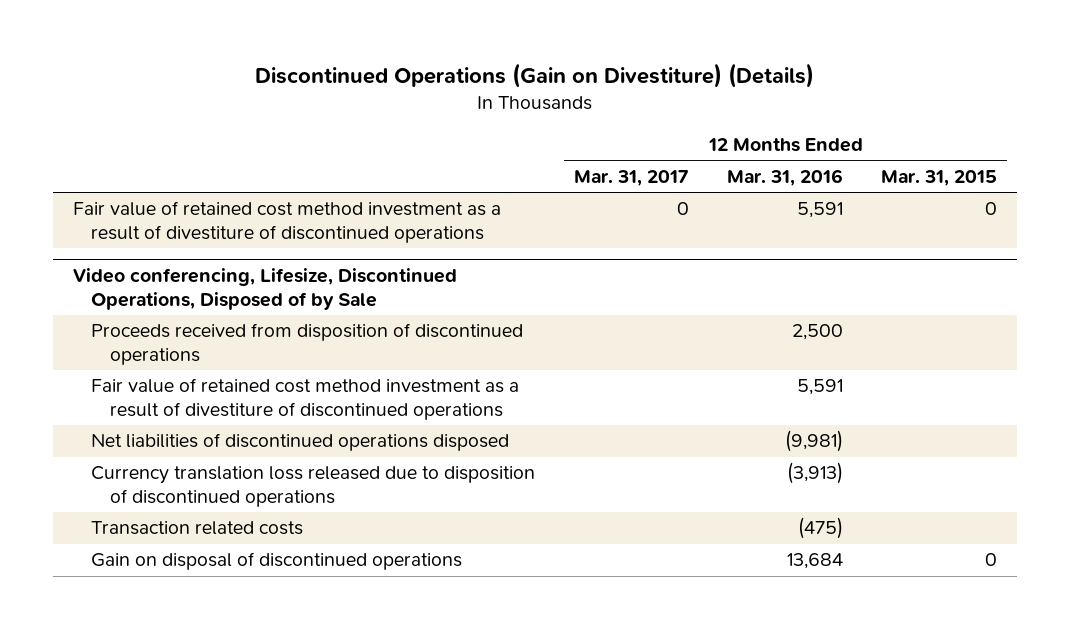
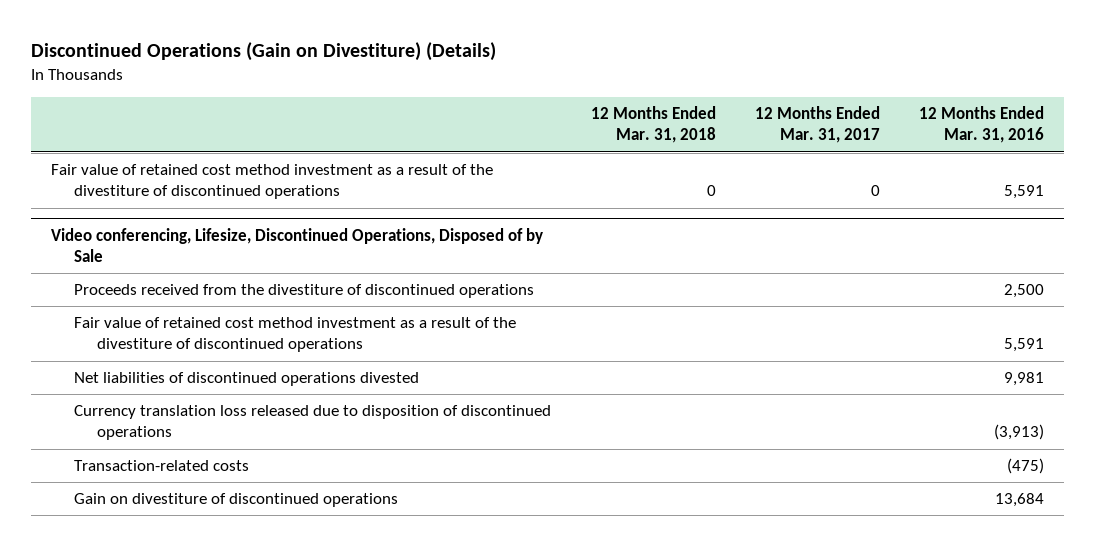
- | 12 Months Ended Mar. 31, 2017 | 12 Months Ended Mar. 31, 2016 | 12 Months Ended Mar. 31, 2015
+ | 12 Months Ended Mar. 31, 2018 | 12 Months Ended Mar. 31, 2017 | 12 Months Ended Mar. 31, 2016
- Fair value of retained cost method investment as a result of divestiture of discontinued operations | 0 | 5,591 | 0
+ Fair value of retained cost method investment as a result of the divestiture of discontinued operations | 0 | 0 | 5,591
@ Video conferencing, Lifesize, Discontinued Operations, Disposed of by Sale
- Proceeds received from disposition of discontinued operations | | 2,500 |
- Fair value of retained cost method investment as a result of divestiture of discontinued operations | | 5,591 |
- Net liabilities of discontinued operations disposed | | (9,981) |
+ Proceeds received from the divestiture of discontinued operations | | | 2,500
+ Fair value of retained cost method investment as a result of the divestiture of discontinued operations | | | 5,591
+ Net liabilities of discontinued operations divested | | | 9,981
- Transaction related costs | | (475) |
- Gain on disposal of discontinued operations | | 13,684 | 0
+ Transaction-related costs | | | (475)
+ Gain on divestiture of discontinued operations | | | 13,684

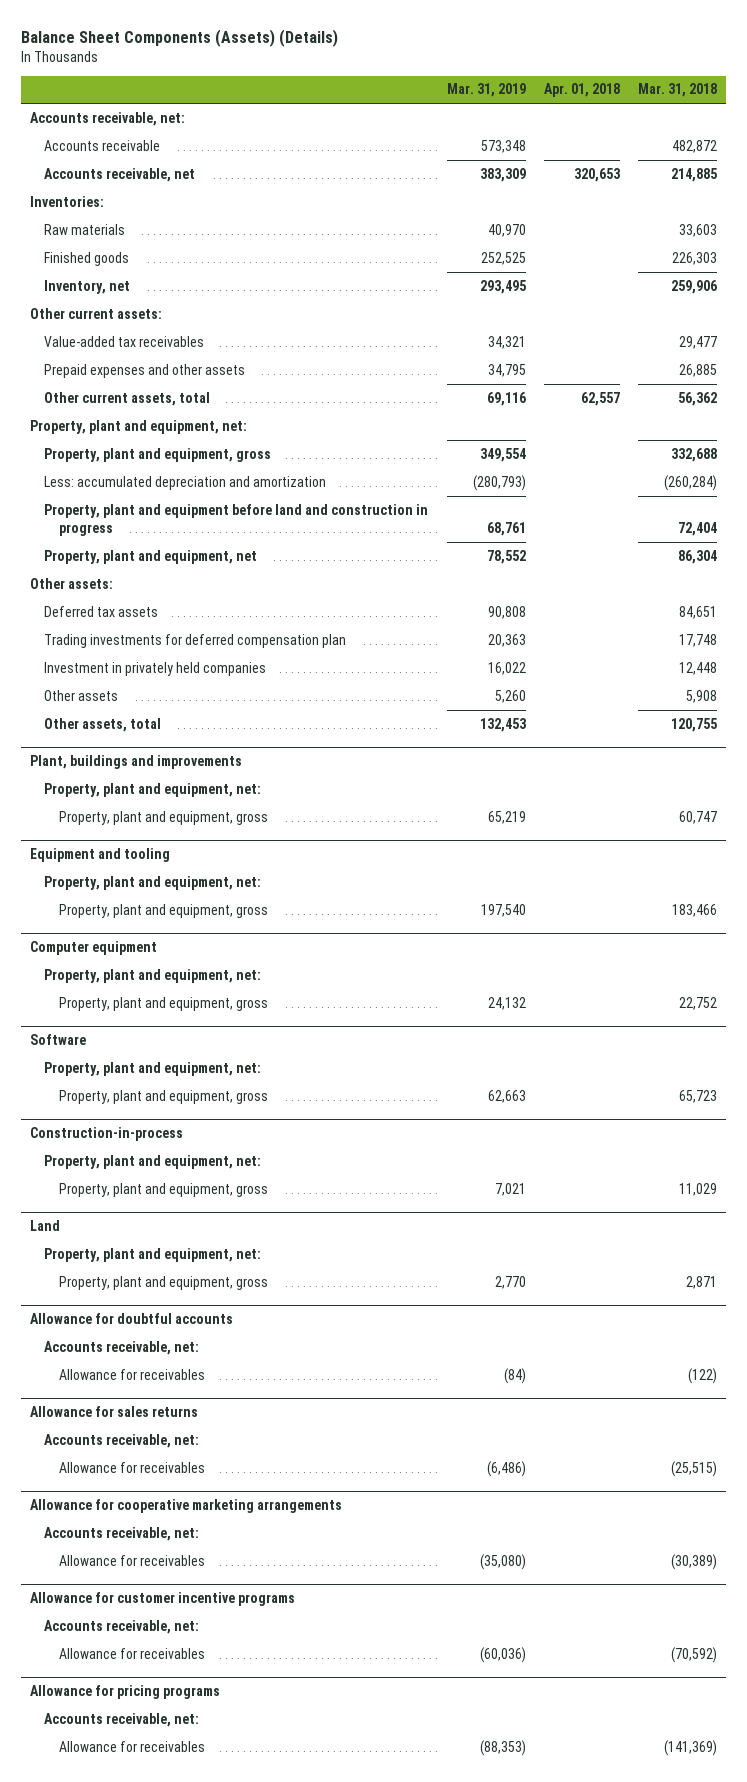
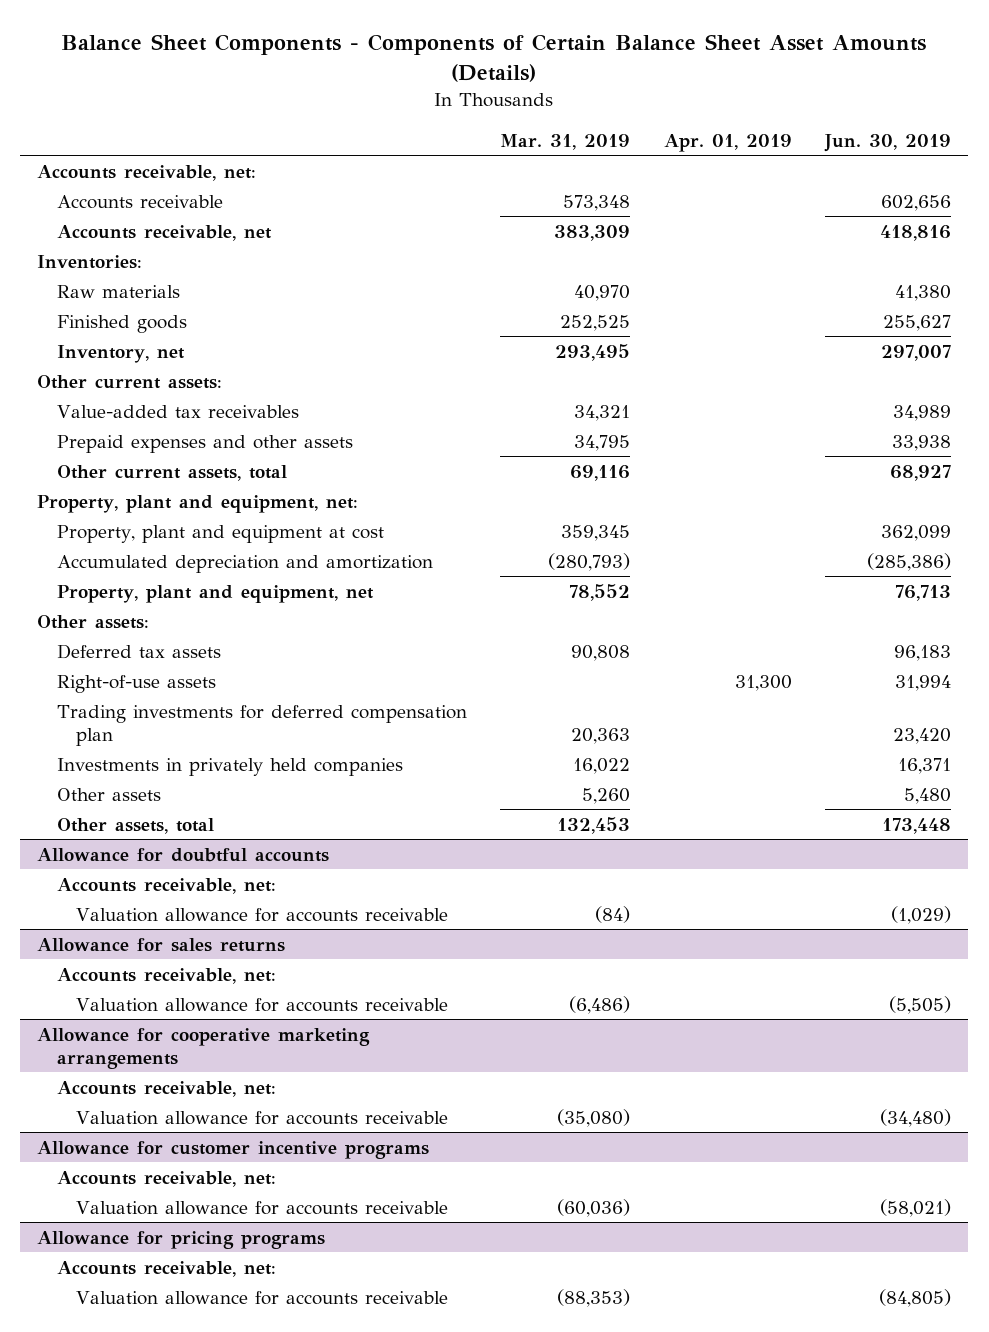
- Balance Sheet Components (Assets) (Details)
+ Balance Sheet Components - Components of Certain Balance Sheet Asset Amounts (Details)
- | Mar. 31, 2019 | Apr. 01, 2018 | Mar. 31, 2018
+ | Mar. 31, 2019 | Apr. 01, 2019 | Jun. 30, 2019
- Property, plant and equipment, gross | 349,554 | | 332,688
- Less: accumulated depreciation and amortization | (280,793) | | (260,284)
- Property, plant and equipment before land and construction in progress | 68,761 | | 72,404
+ Property, plant and equipment at cost | 359,345 | | 362,099
+ Accumulated depreciation and amortization | (280,793) | | (285,386)
+ Right-of-use assets | | 31,300 | 31,994
- Investment in privately held companies | 16,022 | | 12,448
+ Investments in privately held companies | 16,022 | | 16,371
- Plant, buildings and improvements
- Property, plant and equipment, net:
- Property, plant and equipment, gross | 65,219 | | 60,747
- Equipment and tooling
- Property, plant and equipment, net:
- Property, plant and equipment, gross | 197,540 | | 183,466
- Computer equipment
- Property, plant and equipment, net:
- Property, plant and equipment, gross | 24,132 | | 22,752
- Software
- Property, plant and equipment, net:
- Property, plant and equipment, gross | 62,663 | | 65,723
- Construction-in-process
- Property, plant and equipment, net:
- Property, plant and equipment, gross | 7,021 | | 11,029
- Land
- Property, plant and equipment, net:
- Property, plant and equipment, gross | 2,770 | | 2,871
@ Allowance for doubtful accounts
- Allowance for receivables | (84) | | (122)
+ Valuation allowance for accounts receivable | (84) | | (1,029)
@ Allowance for sales returns
- Allowance for receivables | (6,486) | | (25,515)
+ Valuation allowance for accounts receivable | (6,486) | | (5,505)
@ Allowance for cooperative marketing arrangements
- Allowance for receivables | (35,080) | | (30,389)
+ Valuation allowance for accounts receivable | (35,080) | | (34,480)
@ Allowance for customer incentive programs
- Allowance for receivables | (60,036) | | (70,592)
+ Valuation allowance for accounts receivable | (60,036) | | (58,021)
@ Allowance for pricing programs
- Allowance for receivables | (88,353) | | (141,369)
+ Valuation allowance for accounts receivable | (88,353) | | (84,805)

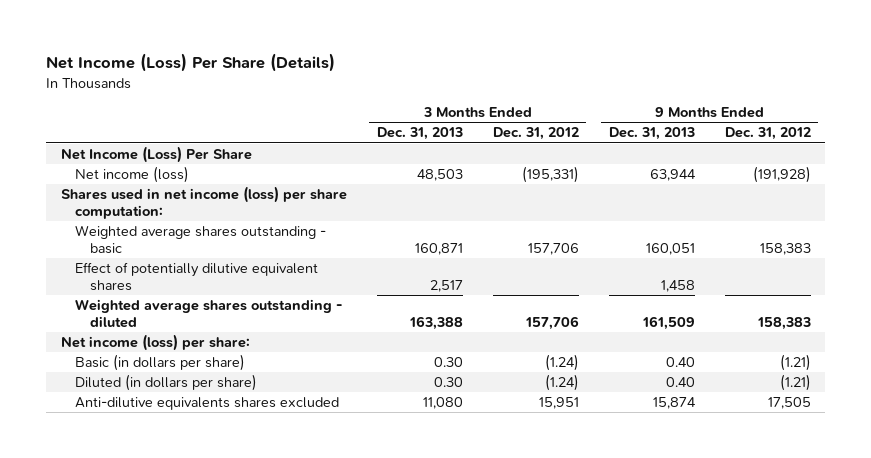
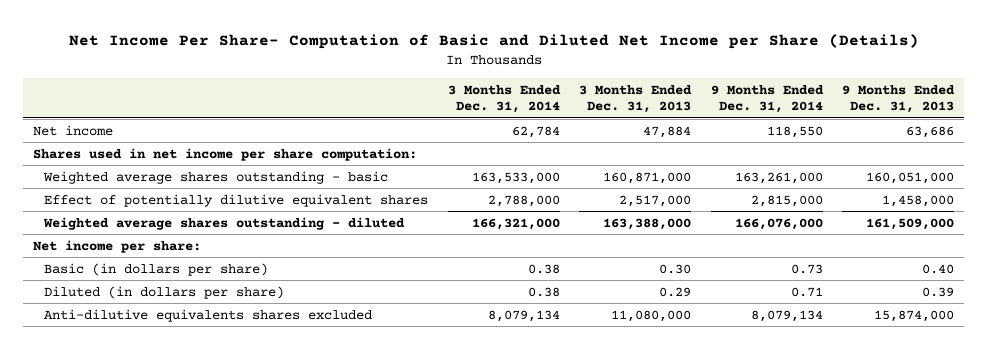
- Net Income (Loss) Per Share (Details)
+ Net Income Per Share- Computation of Basic and Diluted Net Income per Share (Details)
- | 3 Months Ended Dec. 31, 2013 | 3 Months Ended Dec. 31, 2012 | 9 Months Ended Dec. 31, 2013 | 9 Months Ended Dec. 31, 2012
+ | 3 Months Ended Dec. 31, 2014 | 3 Months Ended Dec. 31, 2013 | 9 Months Ended Dec. 31, 2014 | 9 Months Ended Dec. 31, 2013
- Net Income (Loss) Per Share
- Net income (loss) | 48,503 | (195,331) | 63,944 | (191,928)
- Shares used in net income (loss) per share computation:
- Weighted average shares outstanding - basic | 160,871 | 157,706 | 160,051 | 158,383
- Effect of potentially dilutive equivalent shares | 2,517 | | 1,458 |
- Weighted average shares outstanding - diluted | 163,388 | 157,706 | 161,509 | 158,383
- Net income (loss) per share:
+ Net income | 62,784 | 47,884 | 118,550 | 63,686
+ Shares used in net income per share computation:
+ Weighted average shares outstanding - basic | 163,533,000 | 160,871,000 | 163,261,000 | 160,051,000
+ Effect of potentially dilutive equivalent shares | 2,788,000 | 2,517,000 | 2,815,000 | 1,458,000
+ Weighted average shares outstanding - diluted | 166,321,000 | 163,388,000 | 166,076,000 | 161,509,000
+ Net income per share:
- Diluted (in dollars per share) | 0.30 | (1.24) | 0.40 | (1.21)
- Anti-dilutive equivalents shares excluded | 11,080 | 15,951 | 15,874 | 17,505
+ Diluted (in dollars per share) | 0.38 | 0.29 | 0.71 | 0.39
+ Anti-dilutive equivalents shares excluded | 8,079,134 | 11,080,000 | 8,079,134 | 15,874,000

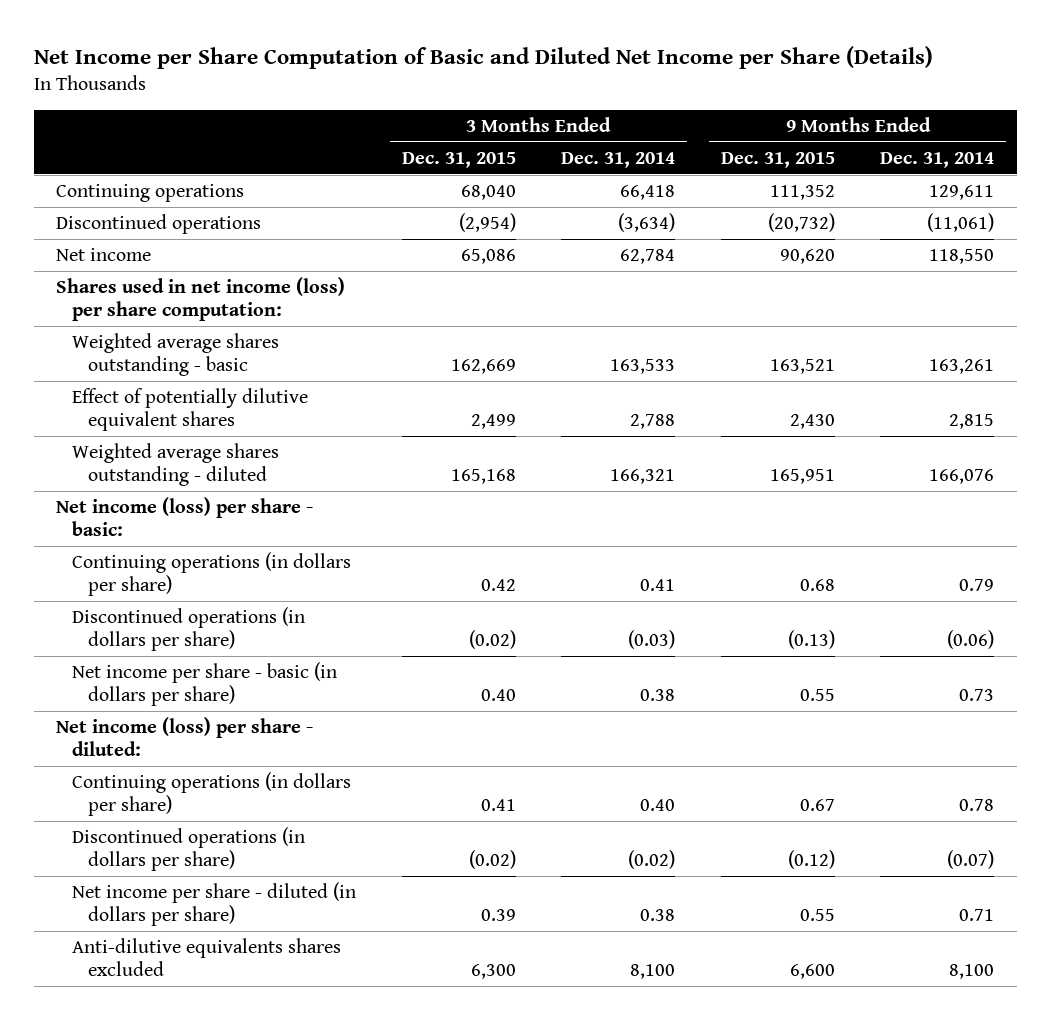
- Net Income Per Share- Computation of Basic and Diluted Net Income per Share (Details)
+ Net Income per Share Computation of Basic and Diluted Net Income per Share (Details)
- | 3 Months Ended Dec. 31, 2014 | 3 Months Ended Dec. 31, 2013 | 9 Months Ended Dec. 31, 2014 | 9 Months Ended Dec. 31, 2013
+ | 3 Months Ended Dec. 31, 2015 | 3 Months Ended Dec. 31, 2014 | 9 Months Ended Dec. 31, 2015 | 9 Months Ended Dec. 31, 2014
+ Continuing operations | 68,040 | 66,418 | 111,352 | 129,611
+ Discontinued operations | (2,954) | (3,634) | (20,732) | (11,061)
- Shares used in net income per share computation:
- Weighted average shares outstanding - basic | 163,533,000 | 160,871,000 | 163,261,000 | 160,051,000
- Effect of potentially dilutive equivalent shares | 2,788,000 | 2,517,000 | 2,815,000 | 1,458,000
- Weighted average shares outstanding - diluted | 166,321,000 | 163,388,000 | 166,076,000 | 161,509,000
- Net income per share:
- Basic (in dollars per share) | 0.38 | 0.30 | 0.73 | 0.40
- Diluted (in dollars per share) | 0.38 | 0.29 | 0.71 | 0.39
- Anti-dilutive equivalents shares excluded | 8,079,134 | 11,080,000 | 8,079,134 | 15,874,000
+ Shares used in net income (loss) per share computation:
+ Weighted average shares outstanding - basic | 162,669 | 163,533 | 163,521 | 163,261
+ Effect of potentially dilutive equivalent shares | 2,499 | 2,788 | 2,430 | 2,815
+ Weighted average shares outstanding - diluted | 165,168 | 166,321 | 165,951 | 166,076
+ Net income (loss) per share - basic:
+ Continuing operations (in dollars per share) | 0.42 | 0.41 | 0.68 | 0.79
+ Discontinued operations (in dollars per share) | (0.02) | (0.03) | (0.13) | (0.06)
+ Net income per share - basic (in dollars per share) | 0.40 | 0.38 | 0.55 | 0.73
+ Net income (loss) per share - diluted:
+ Continuing operations (in dollars per share) | 0.41 | 0.40 | 0.67 | 0.78
+ Discontinued operations (in dollars per share) | (0.02) | (0.02) | (0.12) | (0.07)
+ Net income per share - diluted (in dollars per share) | 0.39 | 0.38 | 0.55 | 0.71
+ Anti-dilutive equivalents shares excluded | 6,300 | 8,100 | 6,600 | 8,100

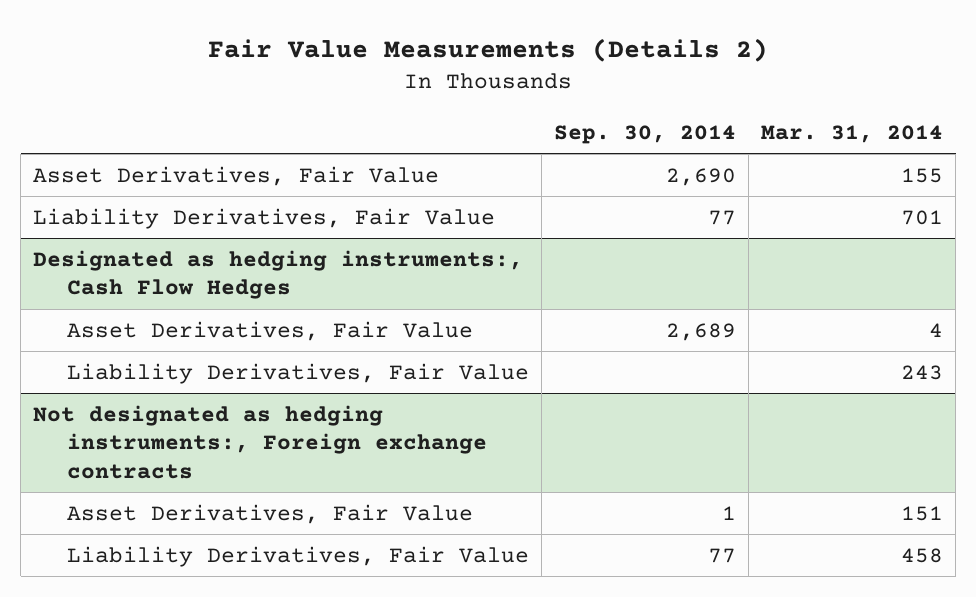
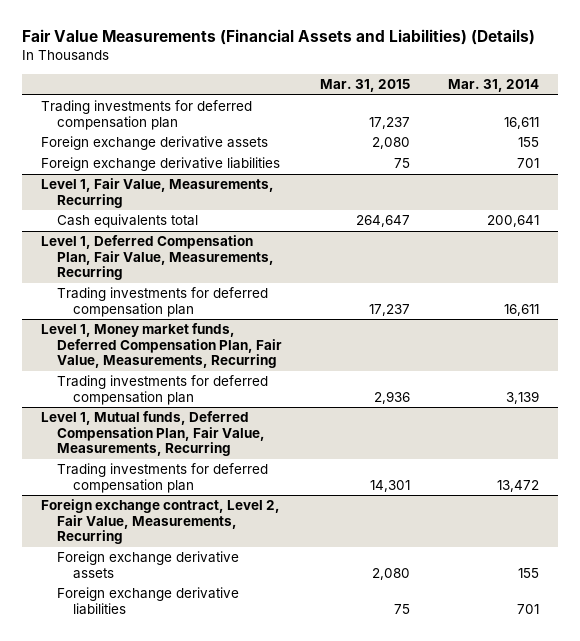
- Fair Value Measurements (Details 2)
+ Fair Value Measurements (Financial Assets and Liabilities) (Details)
- | Sep. 30, 2014 | Mar. 31, 2014
+ | Mar. 31, 2015 | Mar. 31, 2014
- Asset Derivatives, Fair Value | 2,690 | 155
- Liability Derivatives, Fair Value | 77 | 701
- Designated as hedging instruments:, Cash Flow Hedges
- Asset Derivatives, Fair Value | 2,689 | 4
- Liability Derivatives, Fair Value | | 243
- Not designated as hedging instruments:, Foreign exchange contracts
- Asset Derivatives, Fair Value | 1 | 151
- Liability Derivatives, Fair Value | 77 | 458
+ Trading investments for deferred compensation plan | 17,237 | 16,611
+ Foreign exchange derivative assets | 2,080 | 155
+ Foreign exchange derivative liabilities | 75 | 701
+ Level 1, Fair Value, Measurements, Recurring
+ Cash equivalents total | 264,647 | 200,641
+ Level 1, Deferred Compensation Plan, Fair Value, Measurements, Recurring
+ Trading investments for deferred compensation plan | 17,237 | 16,611
+ Level 1, Money market funds, Deferred Compensation Plan, Fair Value, Measurements, Recurring
+ Trading investments for deferred compensation plan | 2,936 | 3,139
+ Level 1, Mutual funds, Deferred Compensation Plan, Fair Value, Measurements, Recurring
+ Trading investments for deferred compensation plan | 14,301 | 13,472
+ Foreign exchange contract, Level 2, Fair Value, Measurements, Recurring
+ Foreign exchange derivative assets | 2,080 | 155
+ Foreign exchange derivative liabilities | 75 | 701

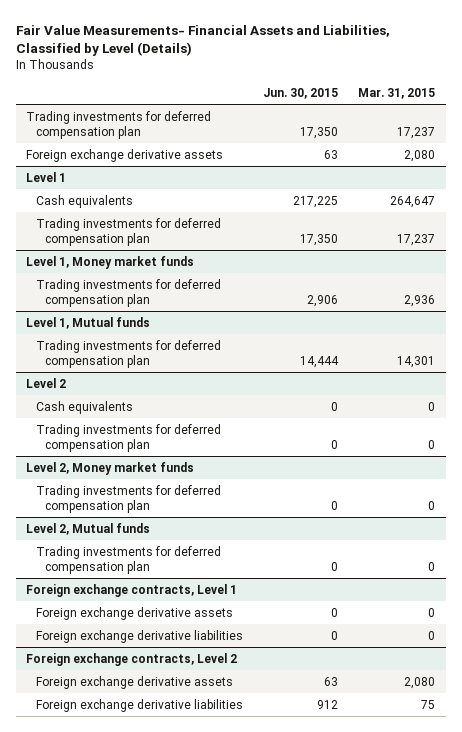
- Fair Value Measurements (Financial Assets and Liabilities) (Details)
+ Fair Value Measurements- Financial Assets and Liabilities, Classified by Level (Details)
- | Mar. 31, 2015 | Mar. 31, 2014
+ | Jun. 30, 2015 | Mar. 31, 2015
- Foreign exchange derivative liabilities | 75 | 701
- Level 1, Fair Value, Measurements, Recurring
- Cash equivalents total | 264,647 | 200,641
- Level 1, Deferred Compensation Plan, Fair Value, Measurements, Recurring
+ Level 1
+ Cash equivalents | 217,225 | 264,647
- Level 1, Money market funds, Deferred Compensation Plan, Fair Value, Measurements, Recurring
+ Level 1, Money market funds
- Level 1, Mutual funds, Deferred Compensation Plan, Fair Value, Measurements, Recurring
+ Level 1, Mutual funds
- Foreign exchange contract, Level 2, Fair Value, Measurements, Recurring
+ Level 2
+ Cash equivalents | 0 | 0
+ Trading investments for deferred compensation plan | 0 | 0
+ Level 2, Money market funds
+ Trading investments for deferred compensation plan | 0 | 0
+ Level 2, Mutual funds
+ Trading investments for deferred compensation plan | 0 | 0
+ Foreign exchange contracts, Level 1
+ Foreign exchange derivative assets | 0 | 0
+ Foreign exchange derivative liabilities | 0 | 0
+ Foreign exchange contracts, Level 2

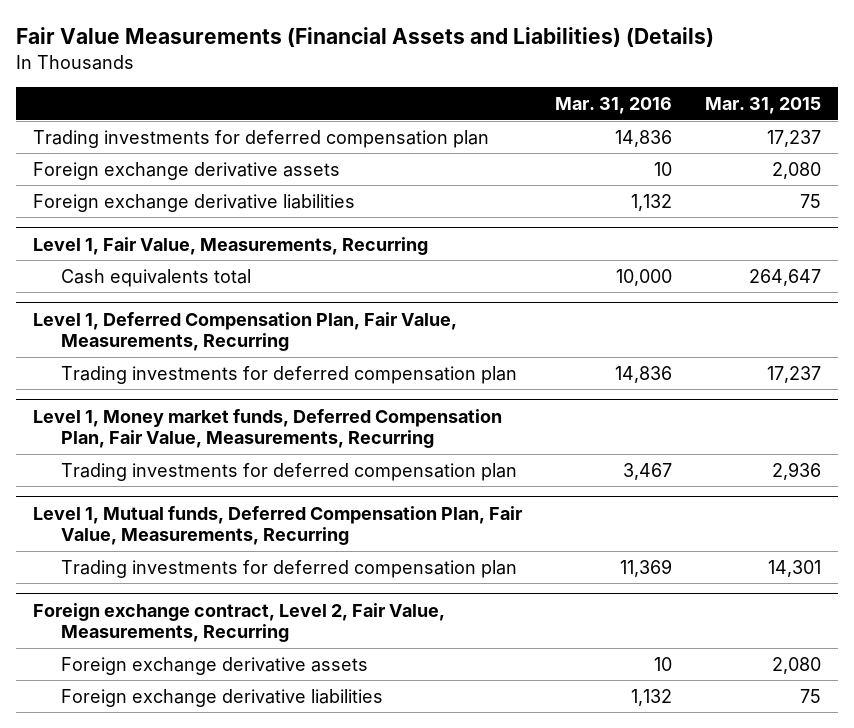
- Fair Value Measurements- Financial Assets and Liabilities, Classified by Level (Details)
+ Fair Value Measurements (Financial Assets and Liabilities) (Details)
- | Jun. 30, 2015 | Mar. 31, 2015
+ | Mar. 31, 2016 | Mar. 31, 2015
- Level 1
- Cash equivalents | 217,225 | 264,647
+ Foreign exchange derivative liabilities | 1,132 | 75
+ Level 1, Fair Value, Measurements, Recurring
+ Cash equivalents total | 10,000 | 264,647
+ Level 1, Deferred Compensation Plan, Fair Value, Measurements, Recurring
- Level 1, Money market funds
+ Level 1, Money market funds, Deferred Compensation Plan, Fair Value, Measurements, Recurring
- Level 1, Mutual funds
+ Level 1, Mutual funds, Deferred Compensation Plan, Fair Value, Measurements, Recurring
- Level 2
- Cash equivalents | 0 | 0
- Trading investments for deferred compensation plan | 0 | 0
- Level 2, Money market funds
- Trading investments for deferred compensation plan | 0 | 0
- Level 2, Mutual funds
- Trading investments for deferred compensation plan | 0 | 0
- Foreign exchange contracts, Level 1
- Foreign exchange derivative assets | 0 | 0
- Foreign exchange derivative liabilities | 0 | 0
- Foreign exchange contracts, Level 2
+ Foreign exchange contract, Level 2, Fair Value, Measurements, Recurring

